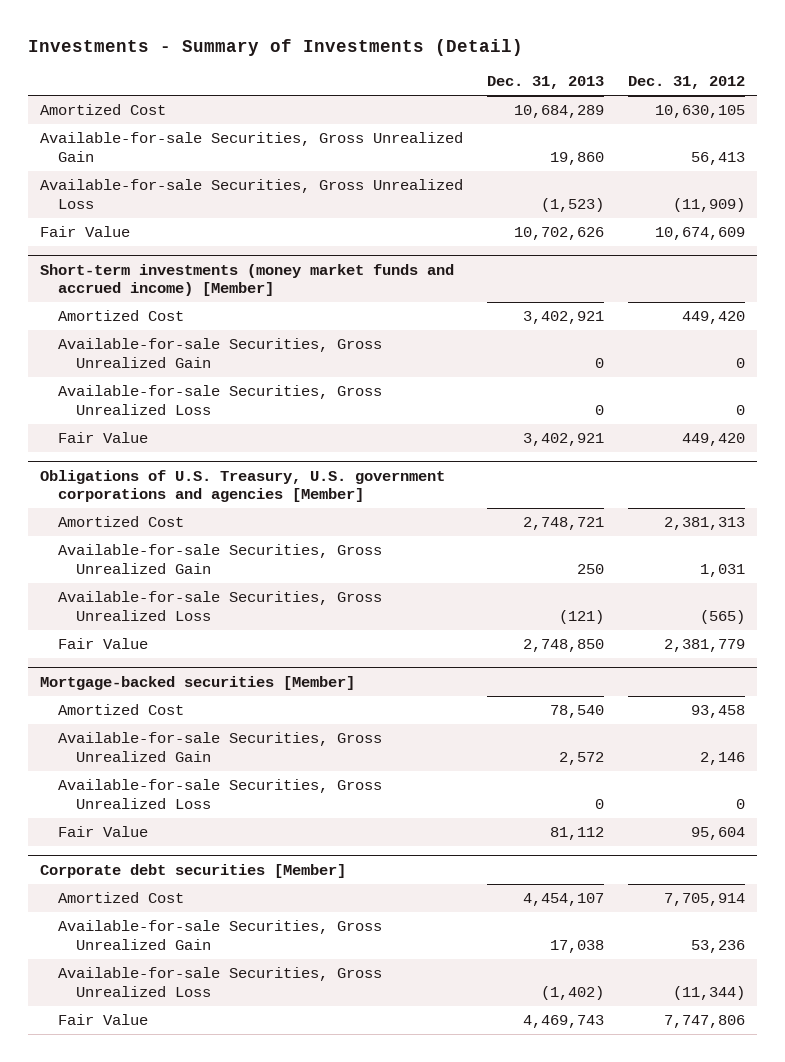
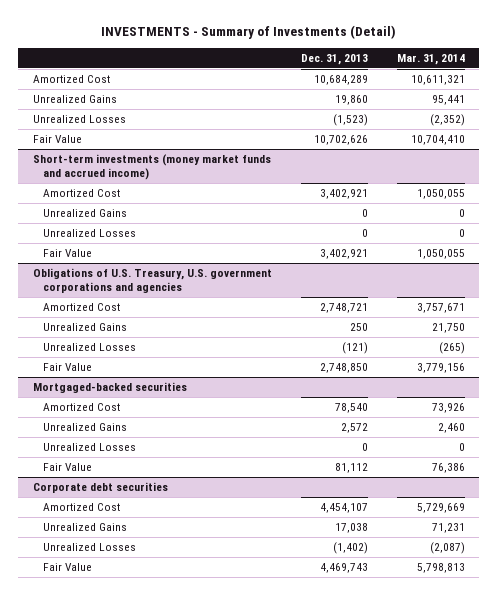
- Investments - Summary of Investments (Detail)
+ INVESTMENTS - Summary of Investments (Detail)
- | Dec. 31, 2013 | Dec. 31, 2012
+ | Dec. 31, 2013 | Mar. 31, 2014
- Available-for-sale Securities, Gross Unrealized Gain | 19,860 | 56,413
- Available-for-sale Securities, Gross Unrealized Loss | (1,523) | (11,909)
+ Unrealized Gains | 19,860 | 95,441
+ Unrealized Losses | (1,523) | (2,352)
- Short-term investments (money market funds and accrued income) [Member]
+ Short-term investments (money market funds and accrued income)
- Available-for-sale Securities, Gross Unrealized Gain | 0 | 0
- Available-for-sale Securities, Gross Unrealized Loss | 0 | 0
+ Unrealized Gains | 0 | 0
+ Unrealized Losses | 0 | 0
- Obligations of U.S. Treasury, U.S. government corporations and agencies [Member]
+ Obligations of U.S. Treasury, U.S. government corporations and agencies
- Available-for-sale Securities, Gross Unrealized Gain | 250 | 1,031
- Available-for-sale Securities, Gross Unrealized Loss | (121) | (565)
+ Unrealized Gains | 250 | 21,750
+ Unrealized Losses | (121) | (265)
- Mortgage-backed securities [Member]
+ Mortgaged-backed securities
- Available-for-sale Securities, Gross Unrealized Gain | 2,572 | 2,146
- Available-for-sale Securities, Gross Unrealized Loss | 0 | 0
+ Unrealized Gains | 2,572 | 2,460
+ Unrealized Losses | 0 | 0
- Corporate debt securities [Member]
+ Corporate debt securities
- Available-for-sale Securities, Gross Unrealized Gain | 17,038 | 53,236
- Available-for-sale Securities, Gross Unrealized Loss | (1,402) | (11,344)
+ Unrealized Gains | 17,038 | 71,231
+ Unrealized Losses | (1,402) | (2,087)

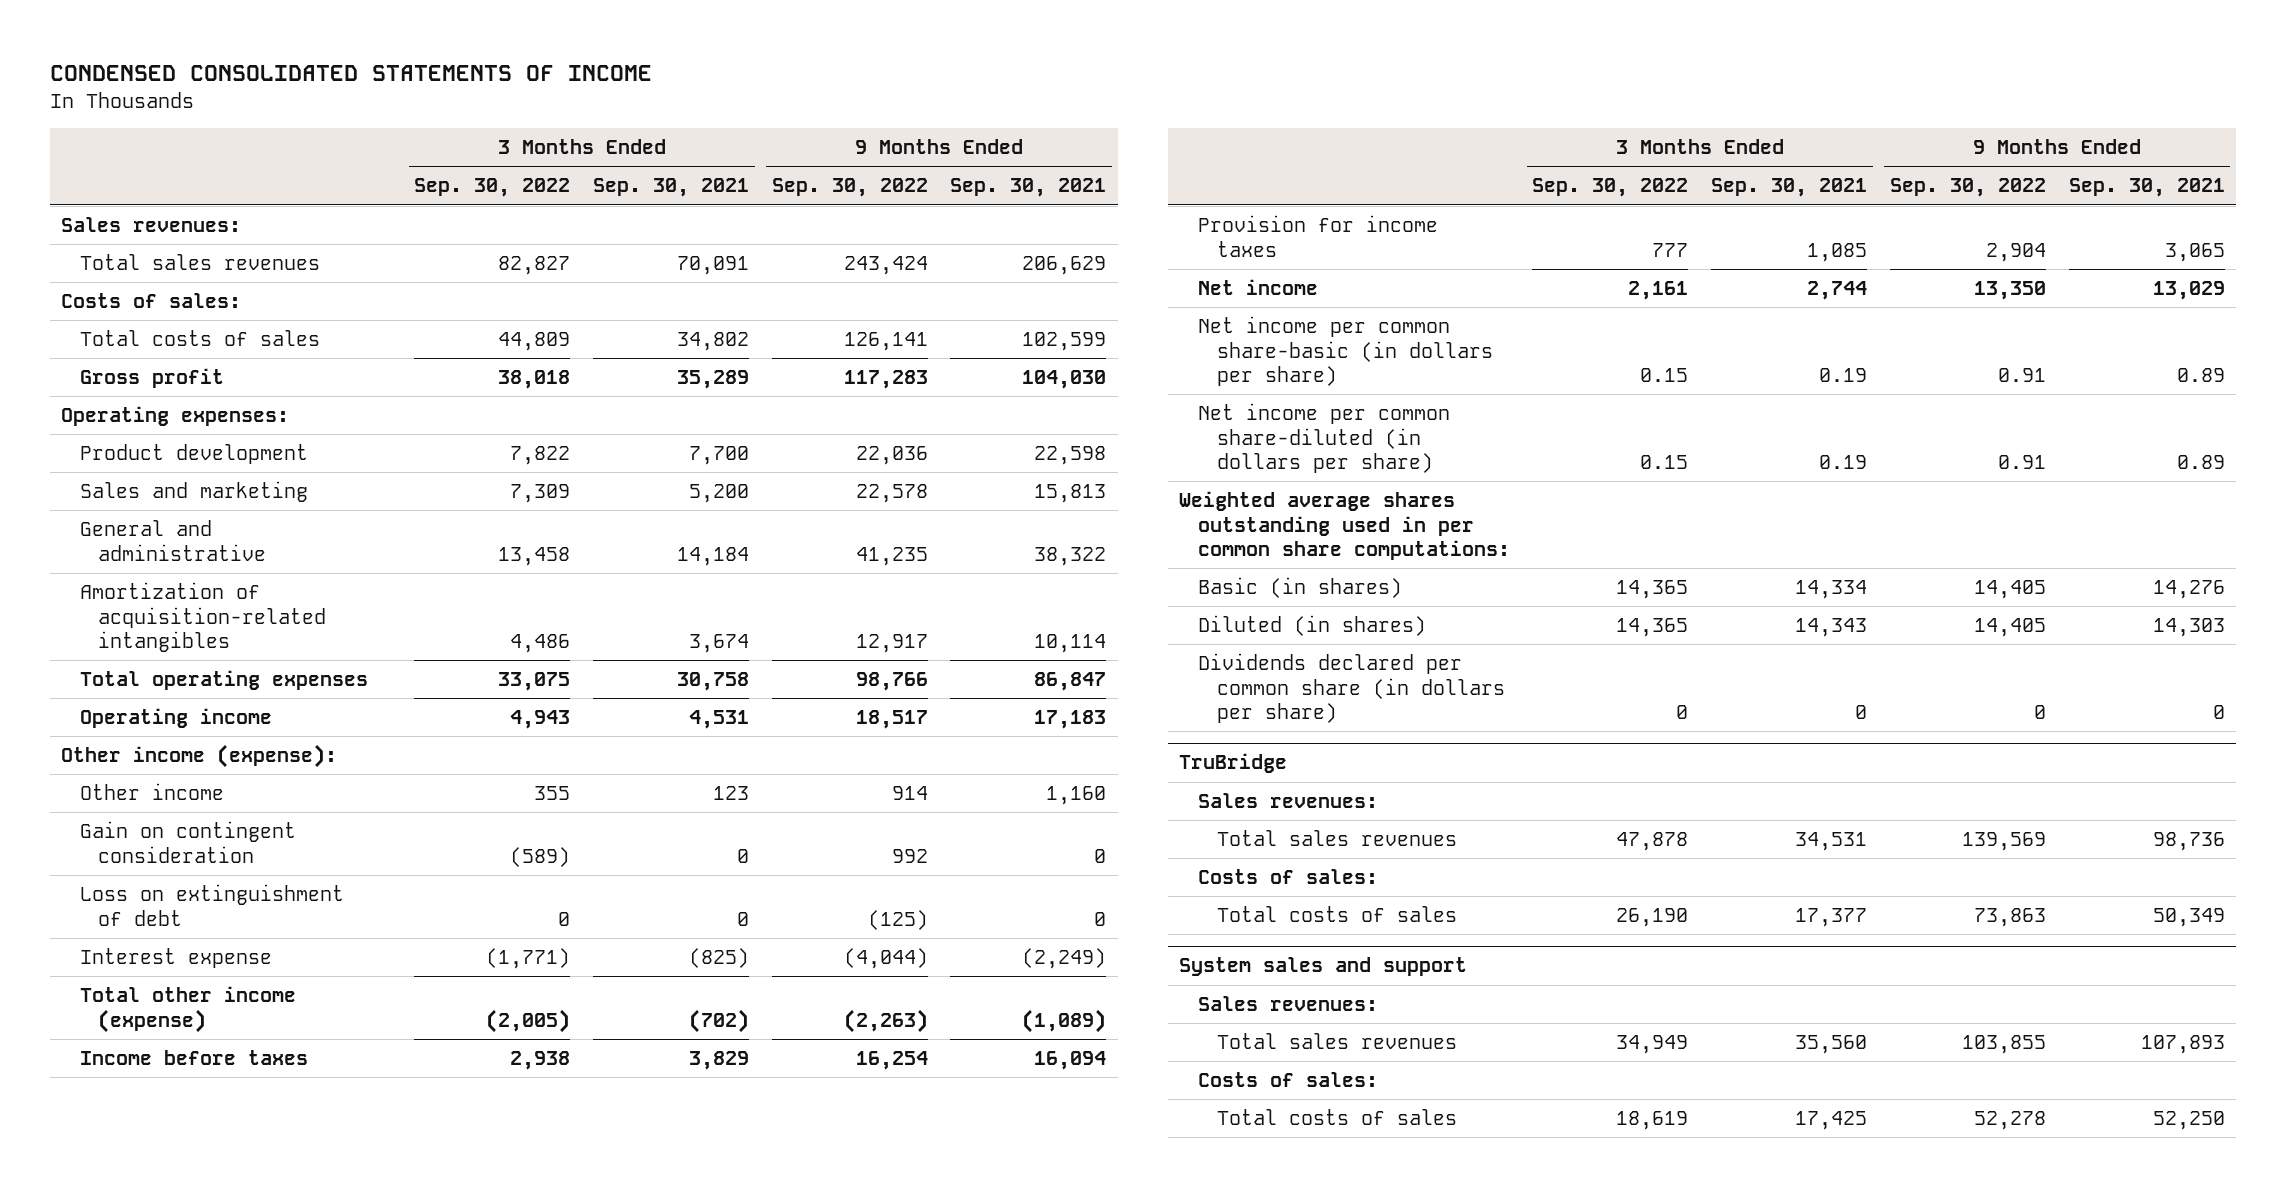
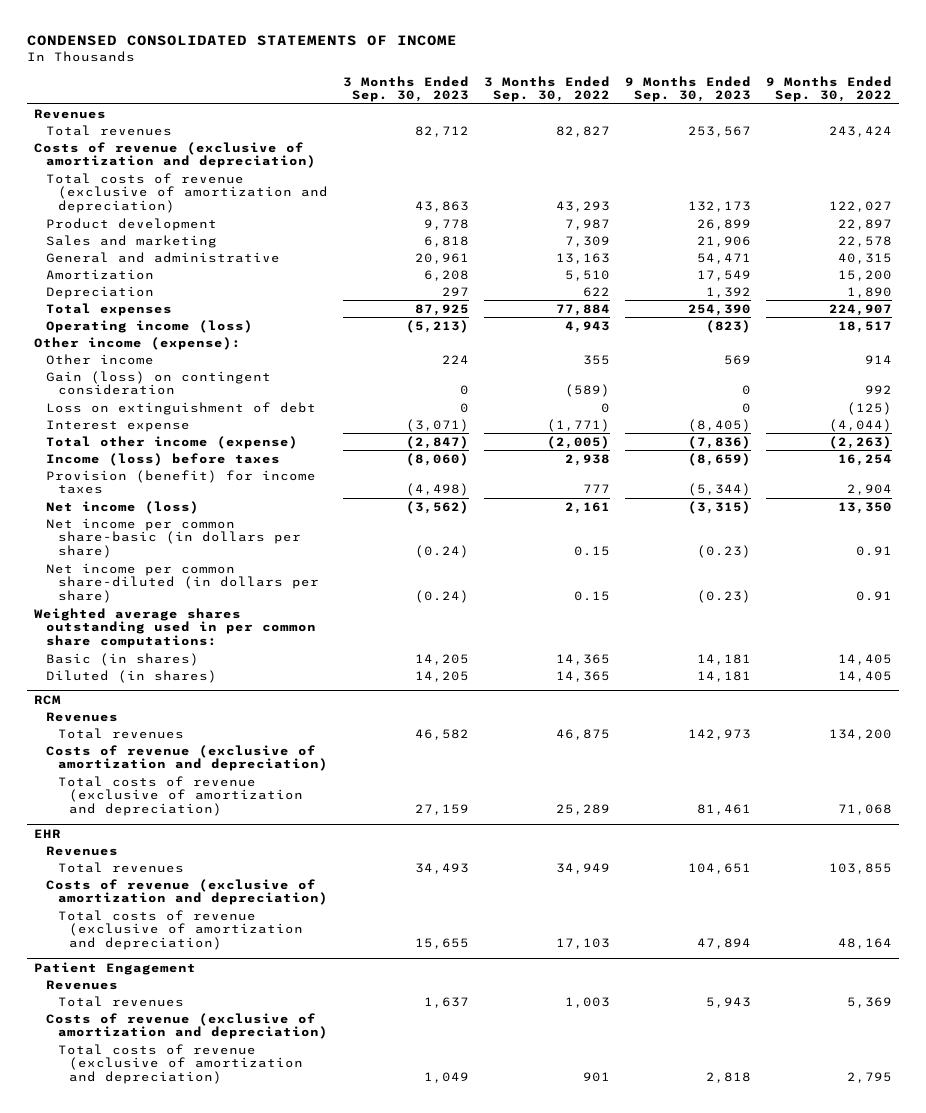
- | 3 Months Ended Sep. 30, 2022 | 3 Months Ended Sep. 30, 2021 | 9 Months Ended Sep. 30, 2022 | 9 Months Ended Sep. 30, 2021
+ | 3 Months Ended Sep. 30, 2023 | 3 Months Ended Sep. 30, 2022 | 9 Months Ended Sep. 30, 2023 | 9 Months Ended Sep. 30, 2022
- Sales revenues:
- Total sales revenues | 82,827 | 70,091 | 243,424 | 206,629
- Costs of sales:
- Total costs of sales | 44,809 | 34,802 | 126,141 | 102,599
- Gross profit | 38,018 | 35,289 | 117,283 | 104,030
- Operating expenses:
- Product development | 7,822 | 7,700 | 22,036 | 22,598
+ Revenues
+ Total revenues | 82,712 | 82,827 | 253,567 | 243,424
+ Costs of revenue (exclusive of amortization and depreciation)
+ Total costs of revenue (exclusive of amortization and depreciation) | 43,863 | 43,293 | 132,173 | 122,027
+ Product development | 9,778 | 7,987 | 26,899 | 22,897
- General and administrative | 13,458 | 14,184 | 41,235 | 38,322
- Amortization of acquisition-related intangibles | 4,486 | 3,674 | 12,917 | 10,114
- Total operating expenses | 33,075 | 30,758 | 98,766 | 86,847
- Operating income | 4,943 | 4,531 | 18,517 | 17,183
+ General and administrative | 20,961 | 13,163 | 54,471 | 40,315
+ Amortization | 6,208 | 5,510 | 17,549 | 15,200
+ Depreciation | 297 | 622 | 1,392 | 1,890
+ Total expenses | 87,925 | 77,884 | 254,390 | 224,907
+ Operating income (loss) | (5,213) | 4,943 | (823) | 18,517
- Gain on contingent consideration | (589) | 0 | 992 | 0
+ Gain (loss) on contingent consideration | 0 | (589) | 0 | 992
- Income before taxes | 2,938 | 3,829 | 16,254 | 16,094
- Provision for income taxes | 777 | 1,085 | 2,904 | 3,065
- Net income | 2,161 | 2,744 | 13,350 | 13,029
+ Income (loss) before taxes | (8,060) | 2,938 | (8,659) | 16,254
+ Provision (benefit) for income taxes | (4,498) | 777 | (5,344) | 2,904
+ Net income (loss) | (3,562) | 2,161 | (3,315) | 13,350
- Dividends declared per common share (in dollars per share) | 0 | 0 | 0 | 0
- TruBridge
- Sales revenues:
- Total sales revenues | 47,878 | 34,531 | 139,569 | 98,736
- Costs of sales:
- Total costs of sales | 26,190 | 17,377 | 73,863 | 50,349
- System sales and support
- Sales revenues:
- Total sales revenues | 34,949 | 35,560 | 103,855 | 107,893
- Costs of sales:
- Total costs of sales | 18,619 | 17,425 | 52,278 | 52,250
+ RCM
+ Revenues
+ Total revenues | 46,582 | 46,875 | 142,973 | 134,200
+ Costs of revenue (exclusive of amortization and depreciation)
+ Total costs of revenue (exclusive of amortization and depreciation) | 27,159 | 25,289 | 81,461 | 71,068
+ EHR
+ Revenues
+ Total revenues | 34,493 | 34,949 | 104,651 | 103,855
+ Costs of revenue (exclusive of amortization and depreciation)
+ Total costs of revenue (exclusive of amortization and depreciation) | 15,655 | 17,103 | 47,894 | 48,164
+ Patient Engagement
+ Revenues
+ Total revenues | 1,637 | 1,003 | 5,943 | 5,369
+ Costs of revenue (exclusive of amortization and depreciation)
+ Total costs of revenue (exclusive of amortization and depreciation) | 1,049 | 901 | 2,818 | 2,795

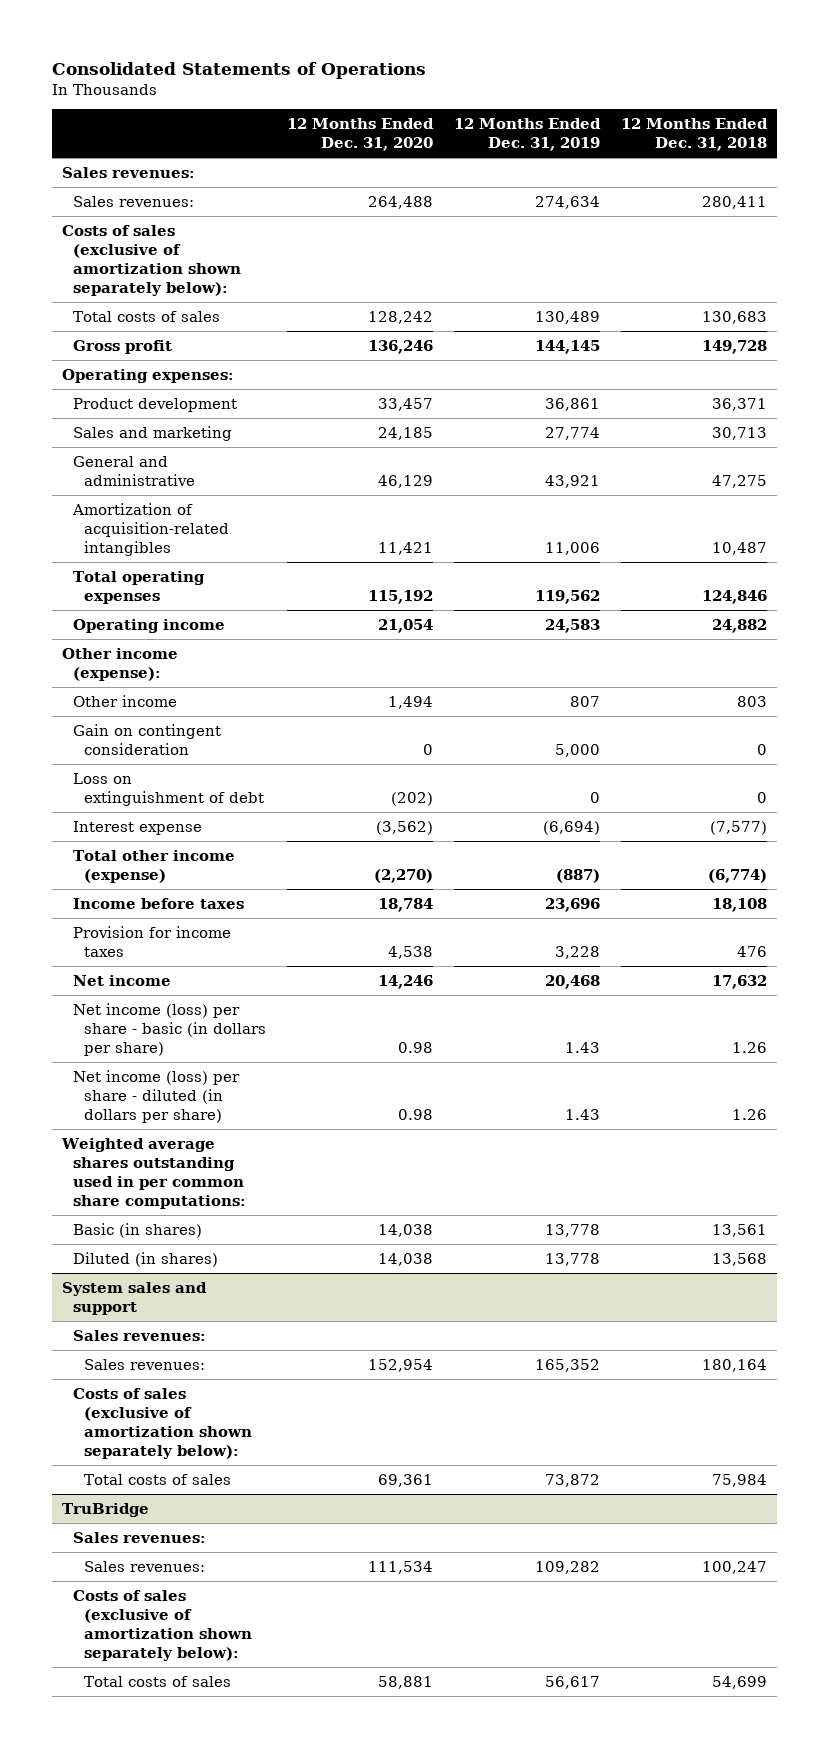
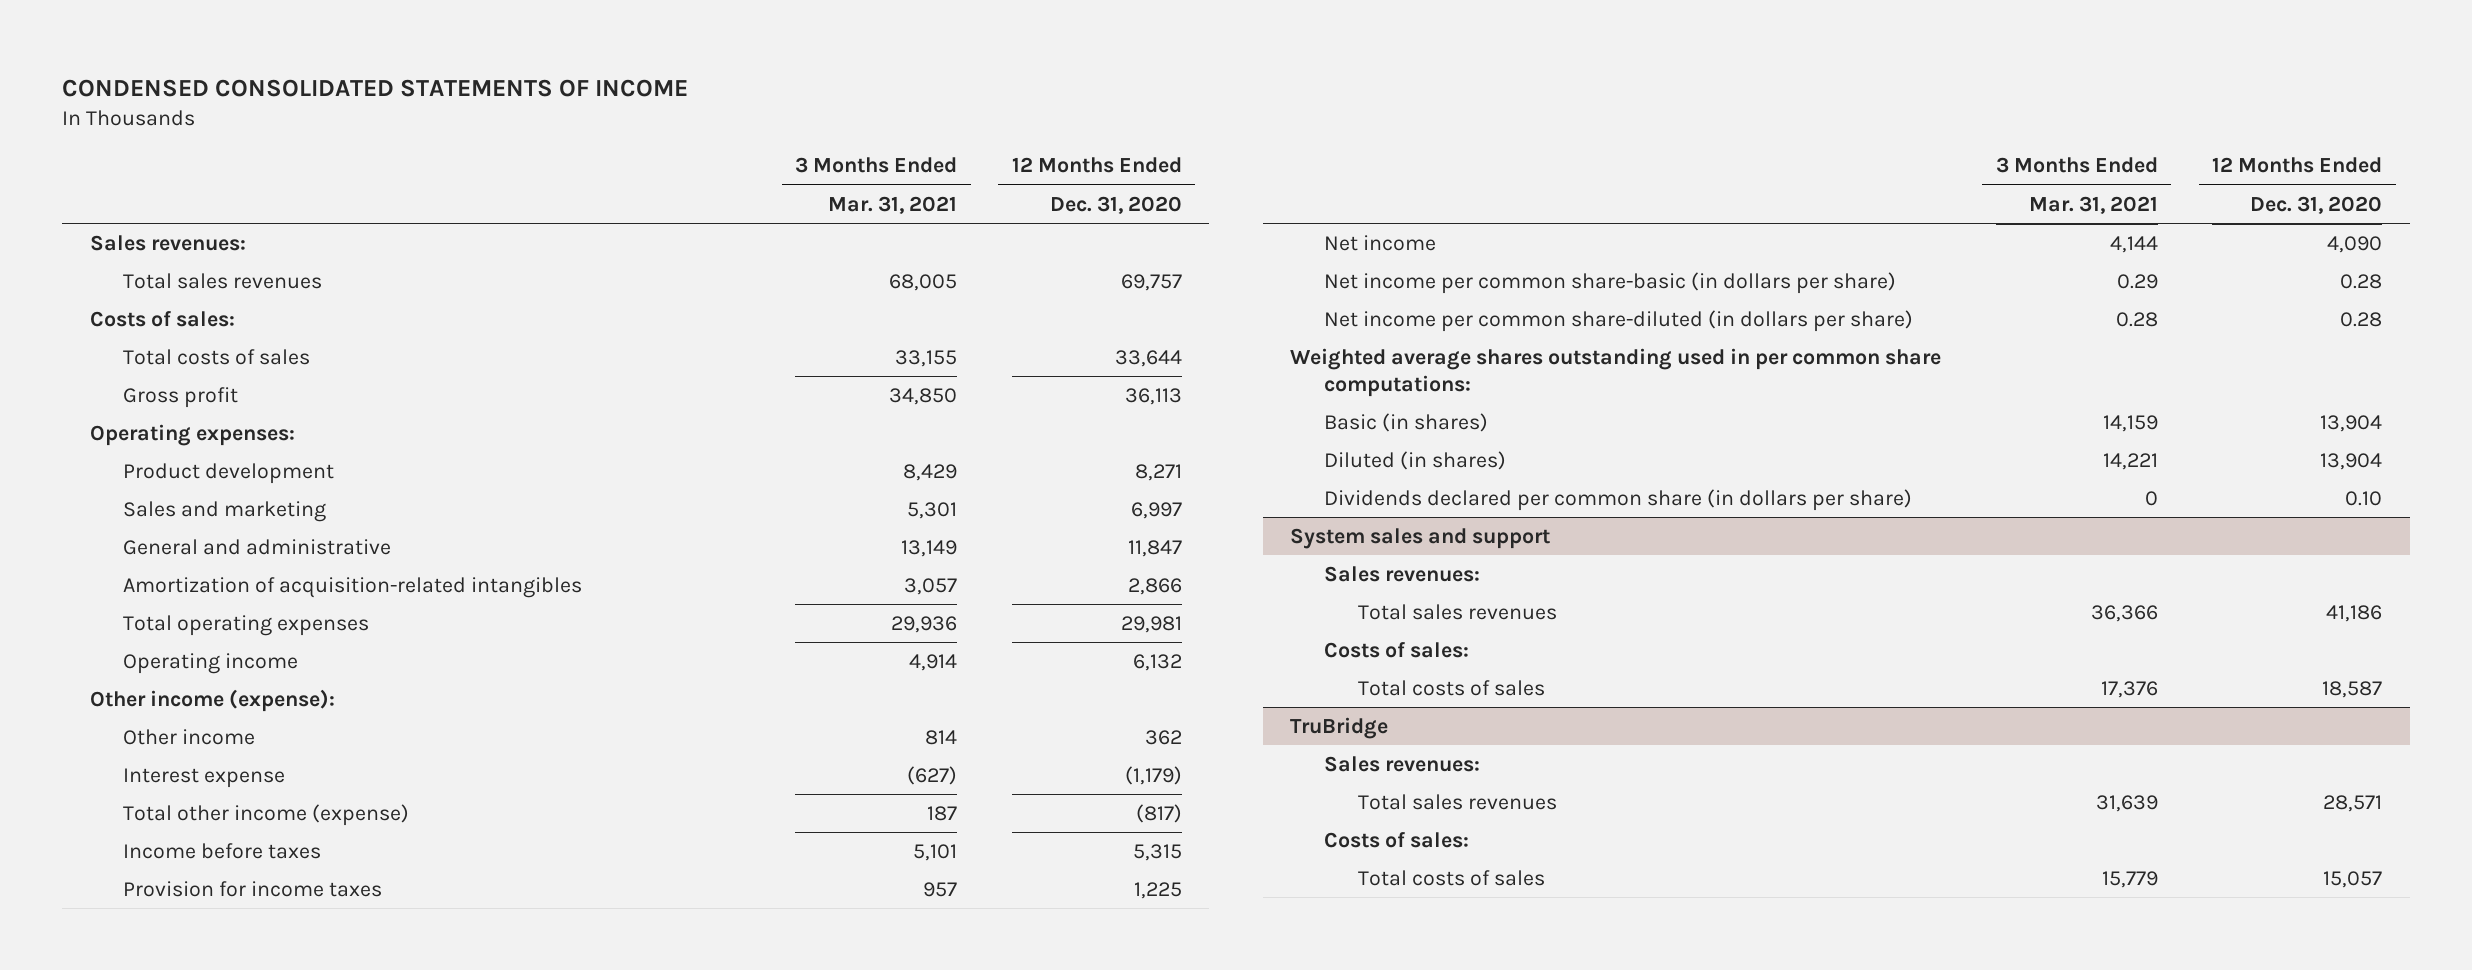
- Consolidated Statements of Operations
+ CONDENSED CONSOLIDATED STATEMENTS OF INCOME
- | 12 Months Ended Dec. 31, 2020 | 12 Months Ended Dec. 31, 2019 | 12 Months Ended Dec. 31, 2018
+ | 3 Months Ended Mar. 31, 2021 | 12 Months Ended Dec. 31, 2020
- Sales revenues: | 264,488 | 274,634 | 280,411
- Costs of sales (exclusive of amortization shown separately below):
- Total costs of sales | 128,242 | 130,489 | 130,683
- Gross profit | 136,246 | 144,145 | 149,728
+ Total sales revenues | 68,005 | 69,757
+ Costs of sales:
+ Total costs of sales | 33,155 | 33,644
+ Gross profit | 34,850 | 36,113
- Product development | 33,457 | 36,861 | 36,371
- Sales and marketing | 24,185 | 27,774 | 30,713
- General and administrative | 46,129 | 43,921 | 47,275
- Amortization of acquisition-related intangibles | 11,421 | 11,006 | 10,487
- Total operating expenses | 115,192 | 119,562 | 124,846
- Operating income | 21,054 | 24,583 | 24,882
+ Product development | 8,429 | 8,271
+ Sales and marketing | 5,301 | 6,997
+ General and administrative | 13,149 | 11,847
+ Amortization of acquisition-related intangibles | 3,057 | 2,866
+ Total operating expenses | 29,936 | 29,981
+ Operating income | 4,914 | 6,132
- Other income | 1,494 | 807 | 803
- Gain on contingent consideration | 0 | 5,000 | 0
- Loss on extinguishment of debt | (202) | 0 | 0
- Interest expense | (3,562) | (6,694) | (7,577)
- Total other income (expense) | (2,270) | (887) | (6,774)
- Income before taxes | 18,784 | 23,696 | 18,108
- Provision for income taxes | 4,538 | 3,228 | 476
- Net income | 14,246 | 20,468 | 17,632
- Net income (loss) per share - basic (in dollars per share) | 0.98 | 1.43 | 1.26
- Net income (loss) per share - diluted (in dollars per share) | 0.98 | 1.43 | 1.26
+ Other income | 814 | 362
+ Interest expense | (627) | (1,179)
+ Total other income (expense) | 187 | (817)
+ Income before taxes | 5,101 | 5,315
+ Provision for income taxes | 957 | 1,225
+ Net income | 4,144 | 4,090
+ Net income per common share-basic (in dollars per share) | 0.29 | 0.28
+ Net income per common share-diluted (in dollars per share) | 0.28 | 0.28
- Basic (in shares) | 14,038 | 13,778 | 13,561
- Diluted (in shares) | 14,038 | 13,778 | 13,568
+ Basic (in shares) | 14,159 | 13,904
+ Diluted (in shares) | 14,221 | 13,904
+ Dividends declared per common share (in dollars per share) | 0 | 0.10
@ System sales and support
- Sales revenues: | 152,954 | 165,352 | 180,164
- Costs of sales (exclusive of amortization shown separately below):
- Total costs of sales | 69,361 | 73,872 | 75,984
+ Total sales revenues | 36,366 | 41,186
+ Costs of sales:
+ Total costs of sales | 17,376 | 18,587
@ TruBridge
- Sales revenues: | 111,534 | 109,282 | 100,247
- Costs of sales (exclusive of amortization shown separately below):
- Total costs of sales | 58,881 | 56,617 | 54,699
+ Total sales revenues | 31,639 | 28,571
+ Costs of sales:
+ Total costs of sales | 15,779 | 15,057

